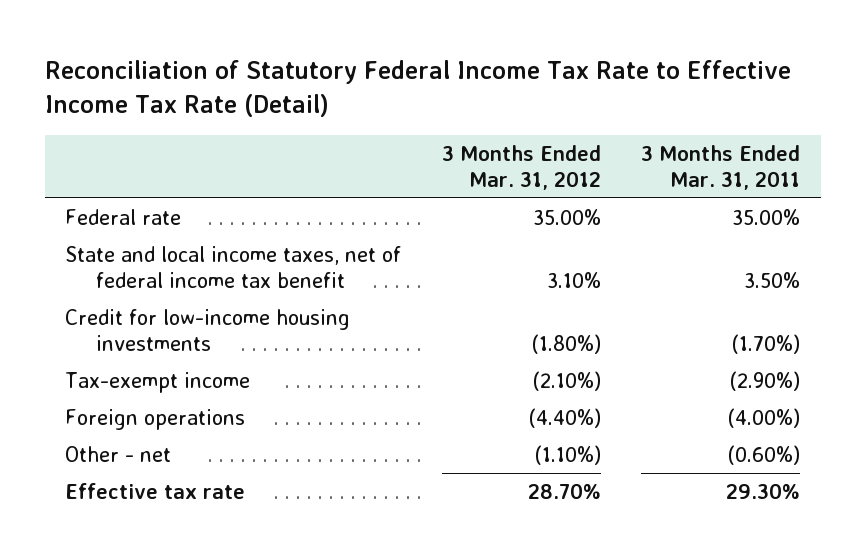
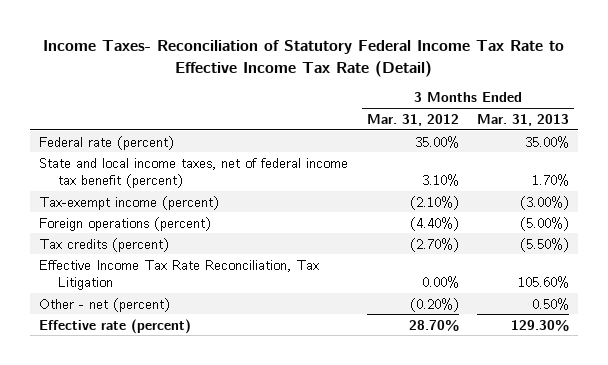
- Reconciliation of Statutory Federal Income Tax Rate to Effective Income Tax Rate (Detail)
+ Income Taxes- Reconciliation of Statutory Federal Income Tax Rate to Effective Income Tax Rate (Detail)
- | 3 Months Ended Mar. 31, 2012 | 3 Months Ended Mar. 31, 2011
+ | 3 Months Ended Mar. 31, 2012 | 3 Months Ended Mar. 31, 2013
- Federal rate | 35.00% | 35.00%
- State and local income taxes, net of federal income tax benefit | 3.10% | 3.50%
- Credit for low-income housing investments | (1.80%) | (1.70%)
- Tax-exempt income | (2.10%) | (2.90%)
- Foreign operations | (4.40%) | (4.00%)
- Other - net | (1.10%) | (0.60%)
- Effective tax rate | 28.70% | 29.30%
+ Federal rate (percent) | 35.00% | 35.00%
+ State and local income taxes, net of federal income tax benefit (percent) | 3.10% | 1.70%
+ Tax-exempt income (percent) | (2.10%) | (3.00%)
+ Foreign operations (percent) | (4.40%) | (5.00%)
+ Tax credits (percent) | (2.70%) | (5.50%)
+ Effective Income Tax Rate Reconciliation, Tax Litigation | 0.00% | 105.60%
+ Other - net (percent) | (0.20%) | 0.50%
+ Effective rate (percent) | 28.70% | 129.30%

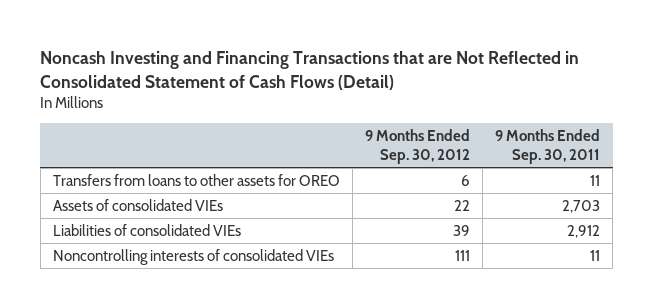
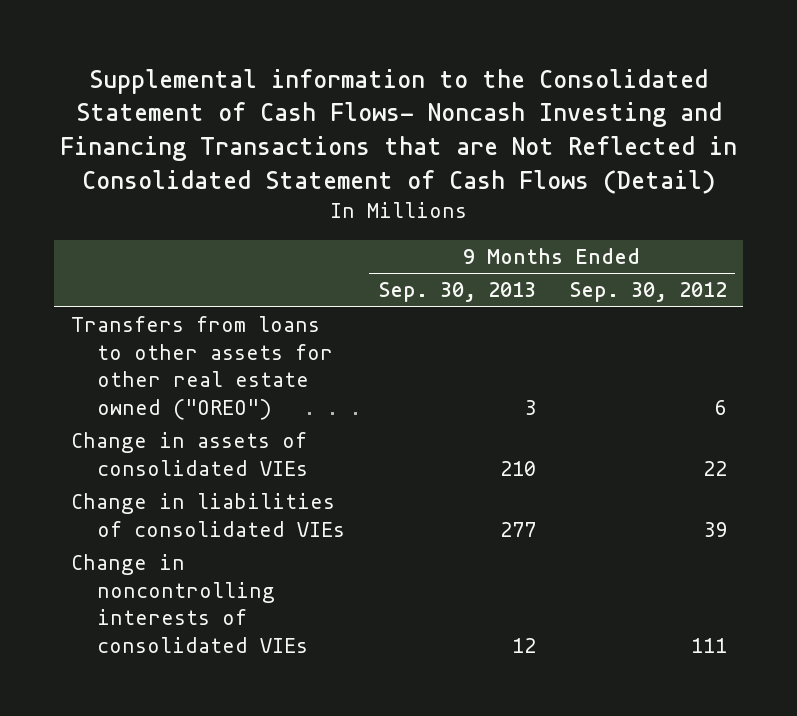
- Noncash Investing and Financing Transactions that are Not Reflected in Consolidated Statement of Cash Flows (Detail)
+ Supplemental information to the Consolidated Statement of Cash Flows- Noncash Investing and Financing Transactions that are Not Reflected in Consolidated Statement of Cash Flows (Detail)
- | 9 Months Ended Sep. 30, 2012 | 9 Months Ended Sep. 30, 2011
+ | 9 Months Ended Sep. 30, 2013 | 9 Months Ended Sep. 30, 2012
- Transfers from loans to other assets for OREO | 6 | 11
- Assets of consolidated VIEs | 22 | 2,703
- Liabilities of consolidated VIEs | 39 | 2,912
- Noncontrolling interests of consolidated VIEs | 111 | 11
+ Transfers from loans to other assets for other real estate owned ("OREO") | 3 | 6
+ Change in assets of consolidated VIEs | 210 | 22
+ Change in liabilities of consolidated VIEs | 277 | 39
+ Change in noncontrolling interests of consolidated VIEs | 12 | 111

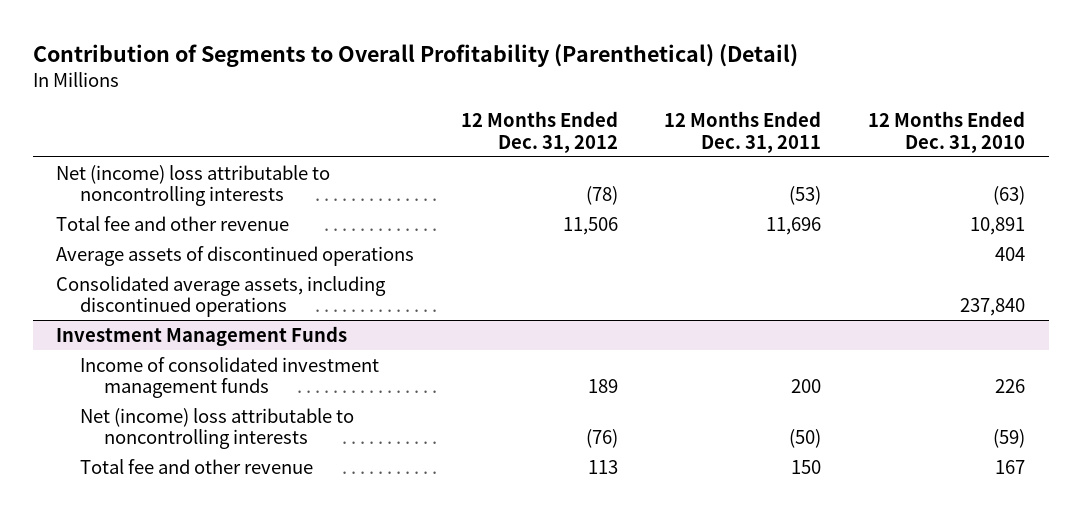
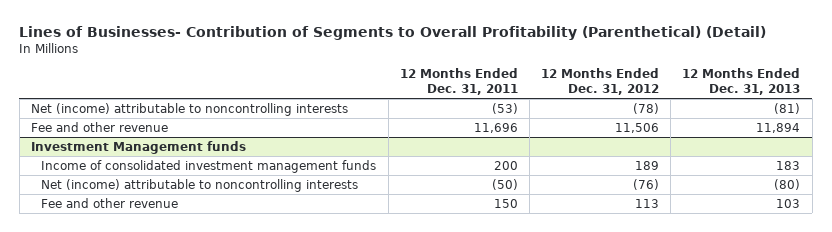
- Contribution of Segments to Overall Profitability (Parenthetical) (Detail)
+ Lines of Businesses- Contribution of Segments to Overall Profitability (Parenthetical) (Detail)
- | 12 Months Ended Dec. 31, 2012 | 12 Months Ended Dec. 31, 2011 | 12 Months Ended Dec. 31, 2010
+ | 12 Months Ended Dec. 31, 2011 | 12 Months Ended Dec. 31, 2012 | 12 Months Ended Dec. 31, 2013
- Net (income) loss attributable to noncontrolling interests | (78) | (53) | (63)
- Total fee and other revenue | 11,506 | 11,696 | 10,891
- Average assets of discontinued operations | | | 404
- Consolidated average assets, including discontinued operations | | | 237,840
- Investment Management Funds
+ Net (income) attributable to noncontrolling interests | (53) | (78) | (81)
+ Fee and other revenue | 11,696 | 11,506 | 11,894
+ Investment Management funds
- Net (income) loss attributable to noncontrolling interests | (76) | (50) | (59)
- Total fee and other revenue | 113 | 150 | 167
+ Net (income) attributable to noncontrolling interests | (50) | (76) | (80)
+ Fee and other revenue | 150 | 113 | 103

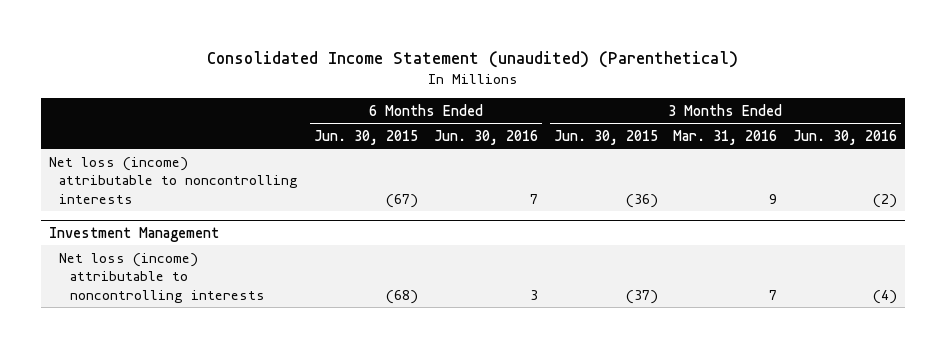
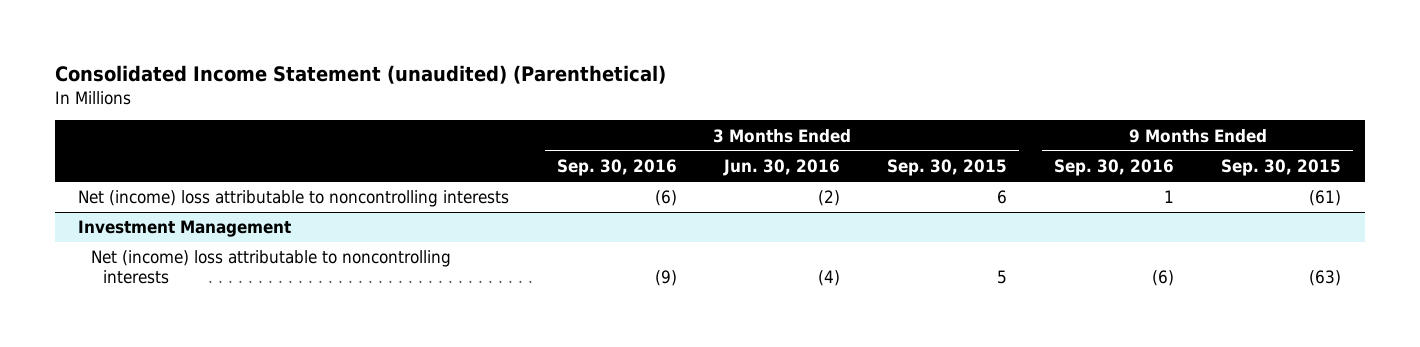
- | 6 Months Ended Jun. 30, 2015 | 6 Months Ended Jun. 30, 2016 | 3 Months Ended Jun. 30, 2015 | 3 Months Ended Mar. 31, 2016 | 3 Months Ended Jun. 30, 2016
+ | 3 Months Ended Sep. 30, 2016 | 3 Months Ended Jun. 30, 2016 | 3 Months Ended Sep. 30, 2015 | 9 Months Ended Sep. 30, 2016 | 9 Months Ended Sep. 30, 2015
- Net loss (income) attributable to noncontrolling interests | (67) | 7 | (36) | 9 | (2)
+ Net (income) loss attributable to noncontrolling interests | (6) | (2) | 6 | 1 | (61)
@ Investment Management
- Net loss (income) attributable to noncontrolling interests | (68) | 3 | (37) | 7 | (4)
+ Net (income) loss attributable to noncontrolling interests | (9) | (4) | 5 | (6) | (63)

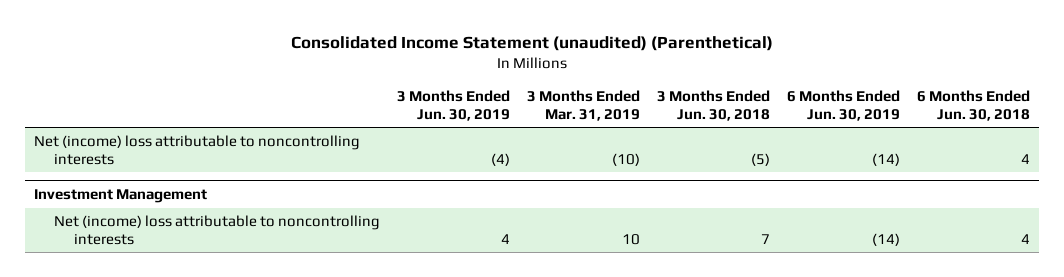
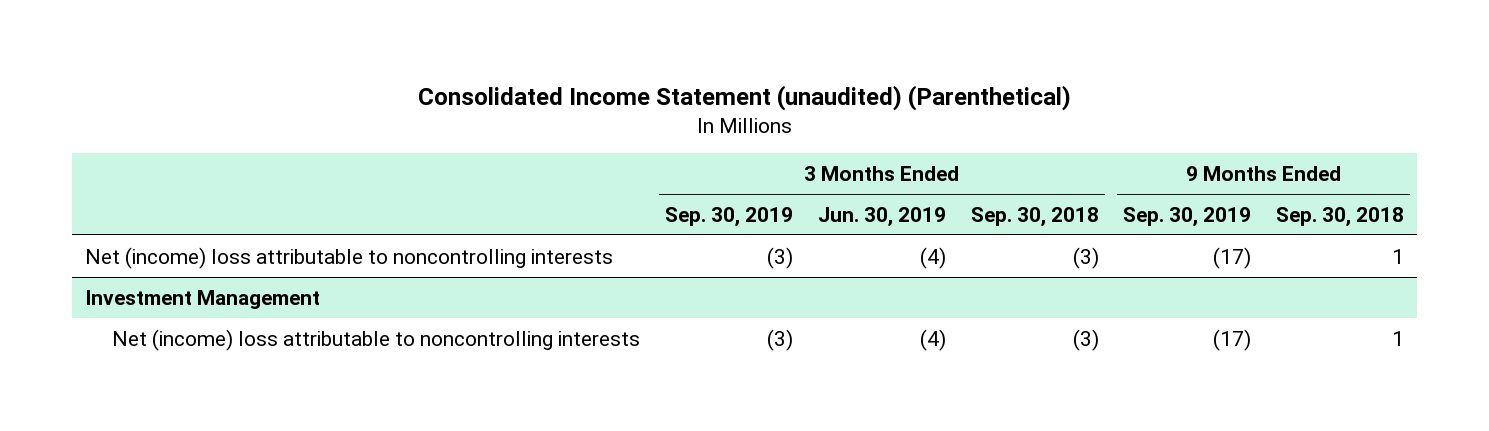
- | 3 Months Ended Jun. 30, 2019 | 3 Months Ended Mar. 31, 2019 | 3 Months Ended Jun. 30, 2018 | 6 Months Ended Jun. 30, 2019 | 6 Months Ended Jun. 30, 2018
+ | 3 Months Ended Sep. 30, 2019 | 3 Months Ended Jun. 30, 2019 | 3 Months Ended Sep. 30, 2018 | 9 Months Ended Sep. 30, 2019 | 9 Months Ended Sep. 30, 2018
@ Investment Management
- Net (income) loss attributable to noncontrolling interests | 4 | 10 | 7 | (14) | 4
+ Net (income) loss attributable to noncontrolling interests | (3) | (4) | (3) | (17) | 1

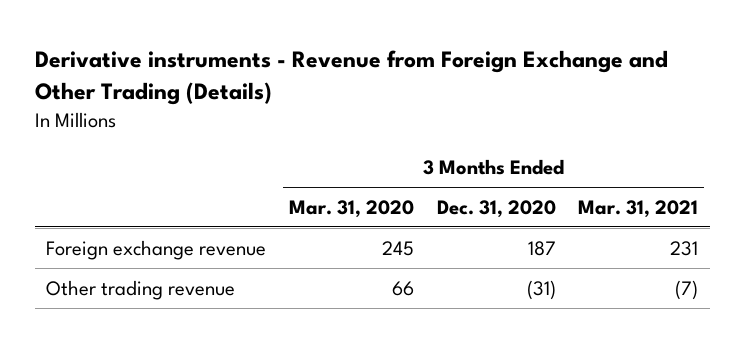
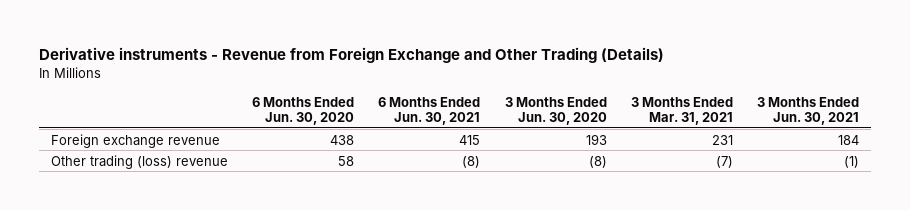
- | 3 Months Ended Mar. 31, 2020 | 3 Months Ended Dec. 31, 2020 | 3 Months Ended Mar. 31, 2021
+ | 6 Months Ended Jun. 30, 2020 | 6 Months Ended Jun. 30, 2021 | 3 Months Ended Jun. 30, 2020 | 3 Months Ended Mar. 31, 2021 | 3 Months Ended Jun. 30, 2021
- Other trading revenue | 66 | (31) | (7)
+ Other trading (loss) revenue | 58 | (8) | (8) | (7) | (1)

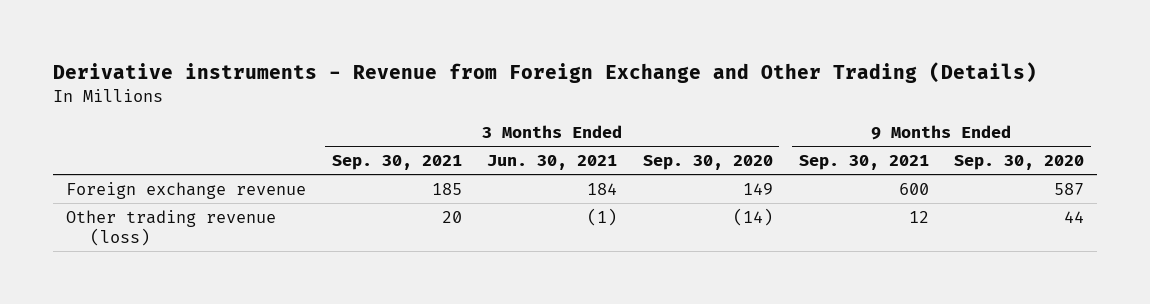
- | 6 Months Ended Jun. 30, 2020 | 6 Months Ended Jun. 30, 2021 | 3 Months Ended Jun. 30, 2020 | 3 Months Ended Mar. 31, 2021 | 3 Months Ended Jun. 30, 2021
+ | 3 Months Ended Sep. 30, 2021 | 3 Months Ended Jun. 30, 2021 | 3 Months Ended Sep. 30, 2020 | 9 Months Ended Sep. 30, 2021 | 9 Months Ended Sep. 30, 2020
- Other trading (loss) revenue | 58 | (8) | (8) | (7) | (1)
+ Other trading revenue (loss) | 20 | (1) | (14) | 12 | 44

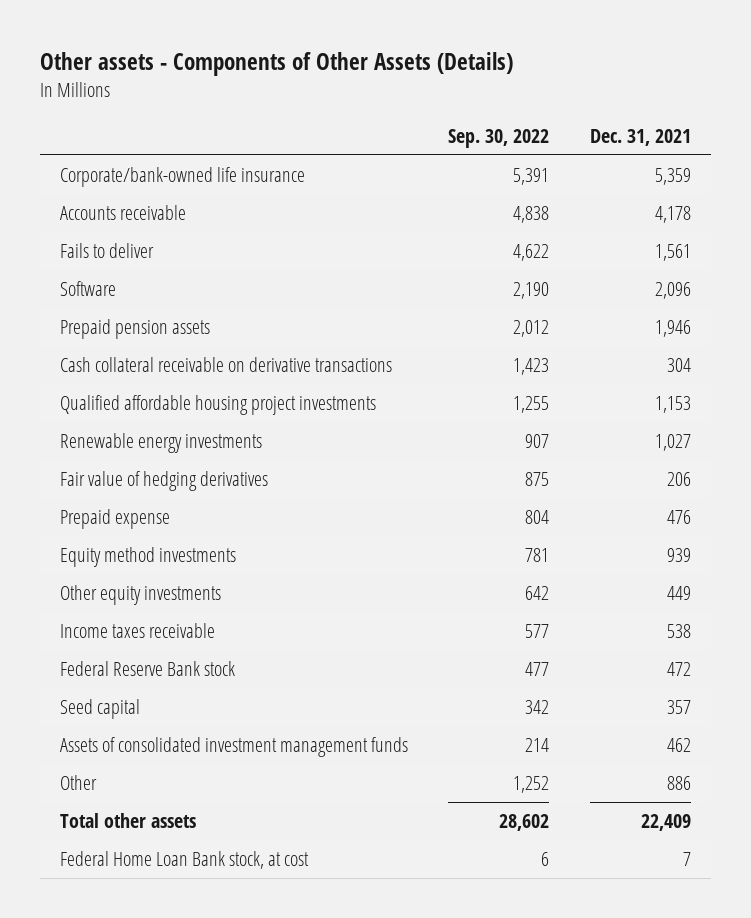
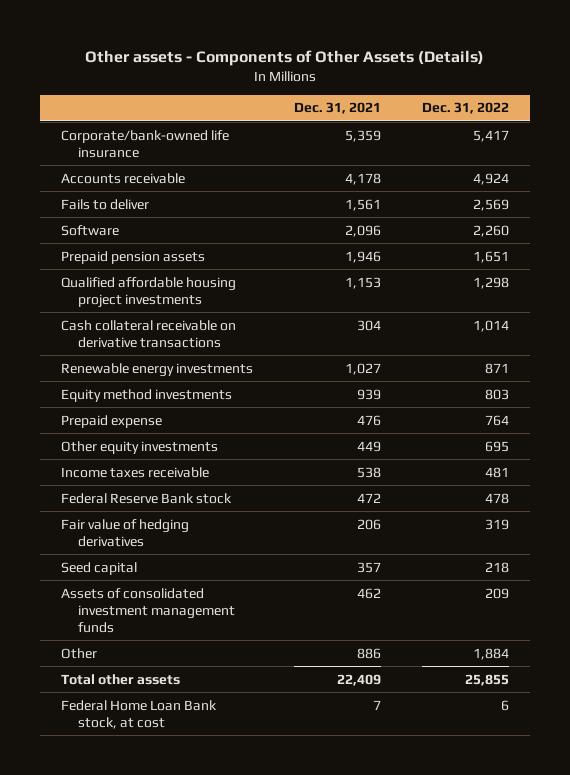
- | Sep. 30, 2022 | Dec. 31, 2021
+ | Dec. 31, 2021 | Dec. 31, 2022
moved down: Cash collateral receivable on derivative transactions | 304 | 1,014
moved down: Prepaid expense | 476 | 764
moved down: Fair value of hedging derivatives | 206 | 319

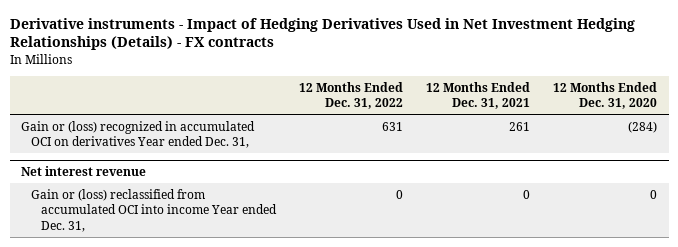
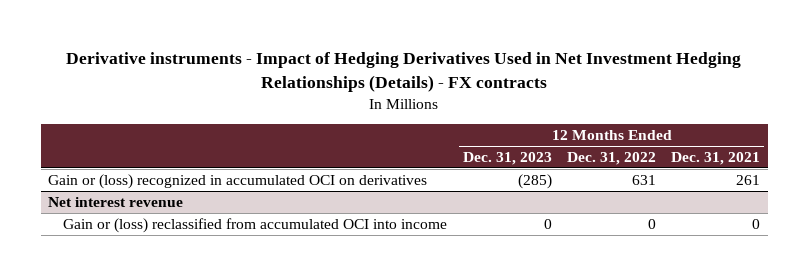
- | 12 Months Ended Dec. 31, 2022 | 12 Months Ended Dec. 31, 2021 | 12 Months Ended Dec. 31, 2020
+ | 12 Months Ended Dec. 31, 2023 | 12 Months Ended Dec. 31, 2022 | 12 Months Ended Dec. 31, 2021
- Gain or (loss) recognized in accumulated OCI on derivatives Year ended Dec. 31, | 631 | 261 | (284)
+ Gain or (loss) recognized in accumulated OCI on derivatives | (285) | 631 | 261
@ Net interest revenue
- Gain or (loss) reclassified from accumulated OCI into income Year ended Dec. 31, | 0 | 0 | 0
+ Gain or (loss) reclassified from accumulated OCI into income | 0 | 0 | 0

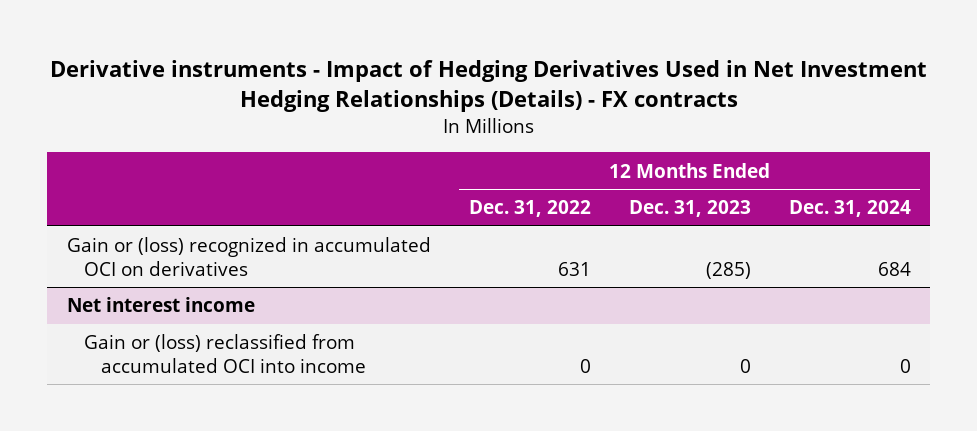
- | 12 Months Ended Dec. 31, 2023 | 12 Months Ended Dec. 31, 2022 | 12 Months Ended Dec. 31, 2021
+ | 12 Months Ended Dec. 31, 2022 | 12 Months Ended Dec. 31, 2023 | 12 Months Ended Dec. 31, 2024
- Net interest revenue
+ Net interest income

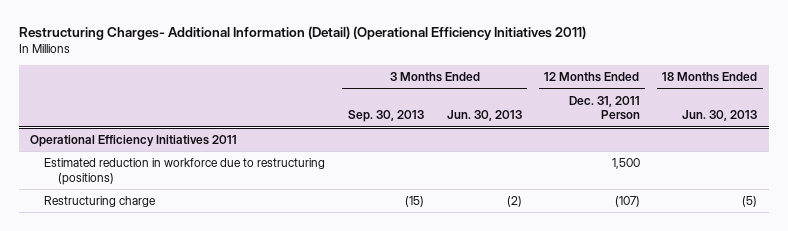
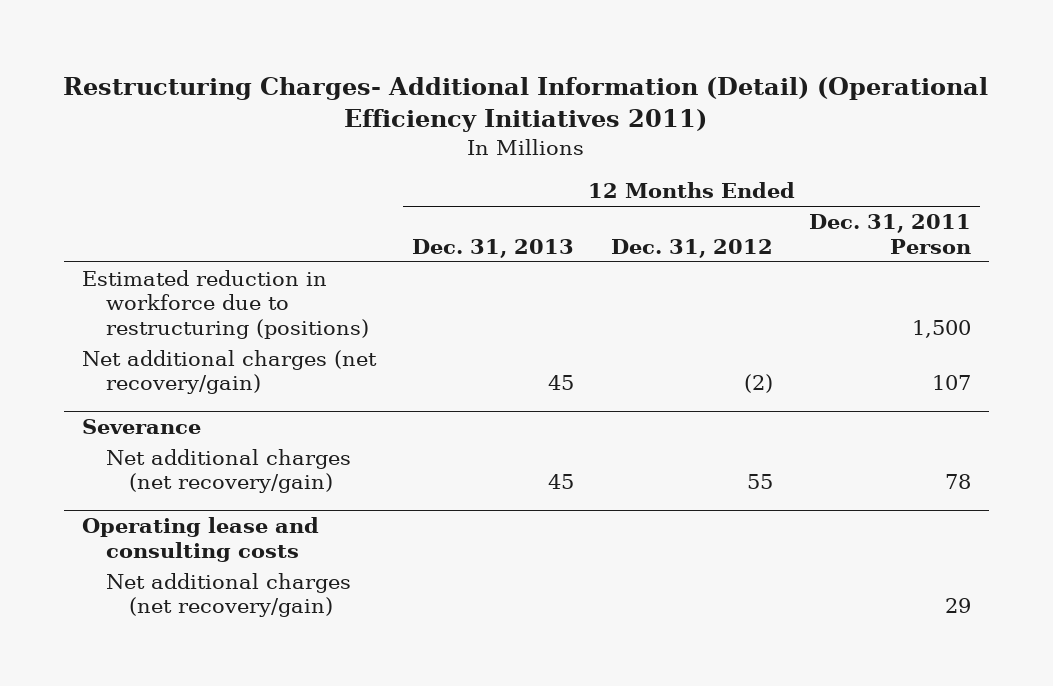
- | 3 Months Ended Sep. 30, 2013 | 3 Months Ended Jun. 30, 2013 | 12 Months Ended Dec. 31, 2011 Person | 18 Months Ended Jun. 30, 2013
+ | 12 Months Ended Dec. 31, 2013 | 12 Months Ended Dec. 31, 2012 | 12 Months Ended Dec. 31, 2011 Person
- Operational Efficiency Initiatives 2011
- Restructuring charge | (15) | (2) | (107) | (5)
+ Net additional charges (net recovery/gain) | 45 | (2) | 107
+ Severance
+ Net additional charges (net recovery/gain) | 45 | 55 | 78
+ Operating lease and consulting costs
+ Net additional charges (net recovery/gain) | | | 29

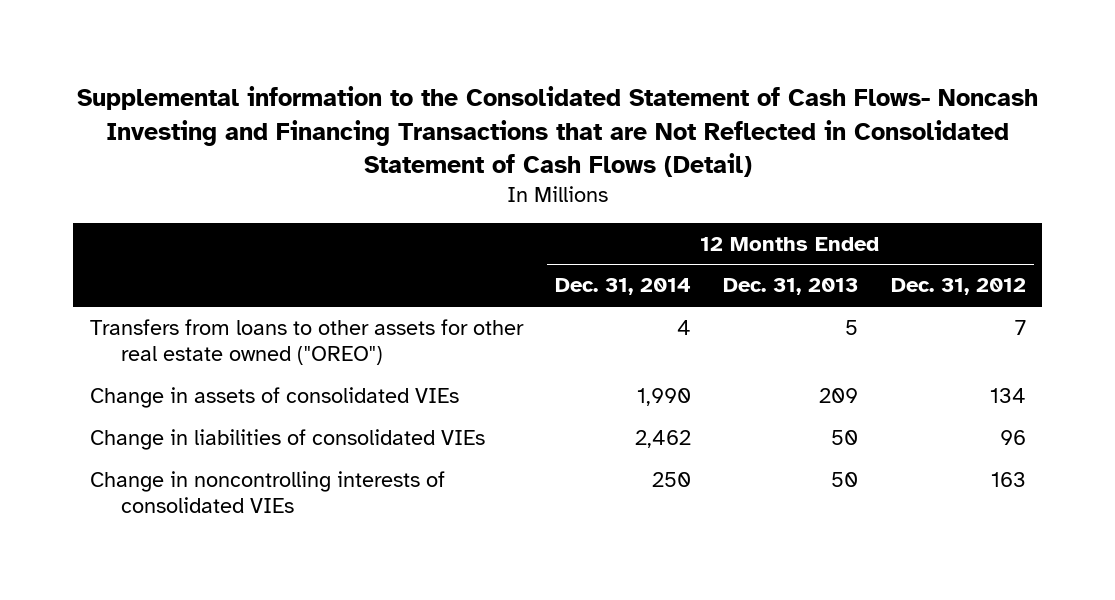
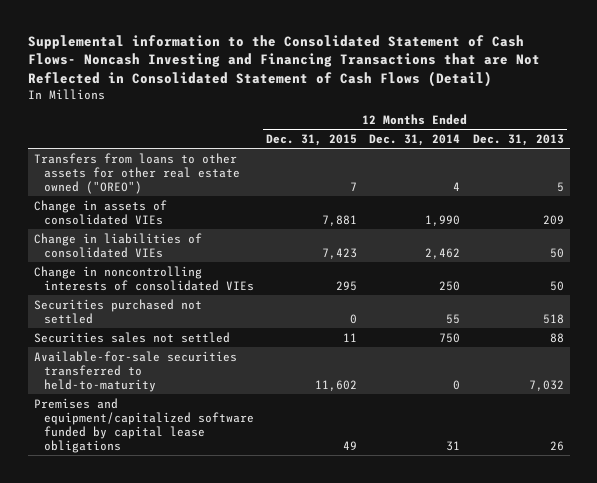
- | 12 Months Ended Dec. 31, 2014 | 12 Months Ended Dec. 31, 2013 | 12 Months Ended Dec. 31, 2012
+ | 12 Months Ended Dec. 31, 2015 | 12 Months Ended Dec. 31, 2014 | 12 Months Ended Dec. 31, 2013
+ Securities purchased not settled | 0 | 55 | 518
+ Securities sales not settled | 11 | 750 | 88
+ Available-for-sale securities transferred to held-to-maturity | 11,602 | 0 | 7,032
+ Premises and equipment/capitalized software funded by capital lease obligations | 49 | 31 | 26

